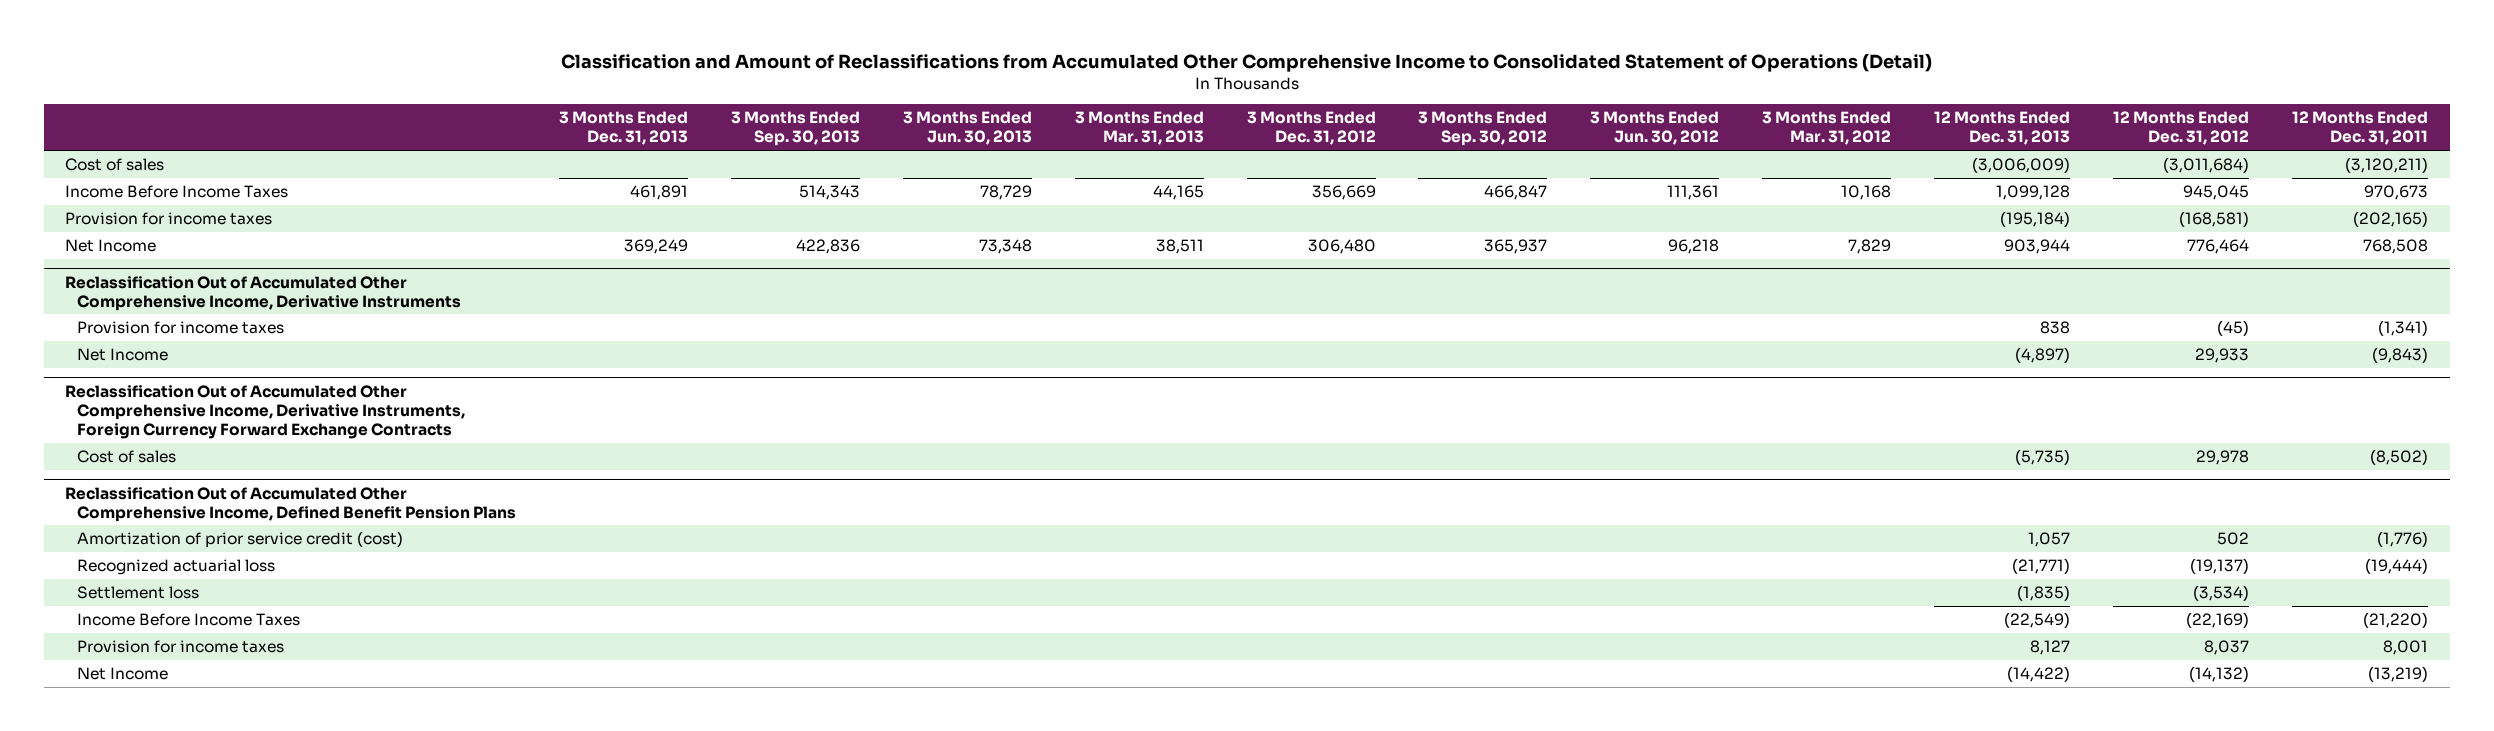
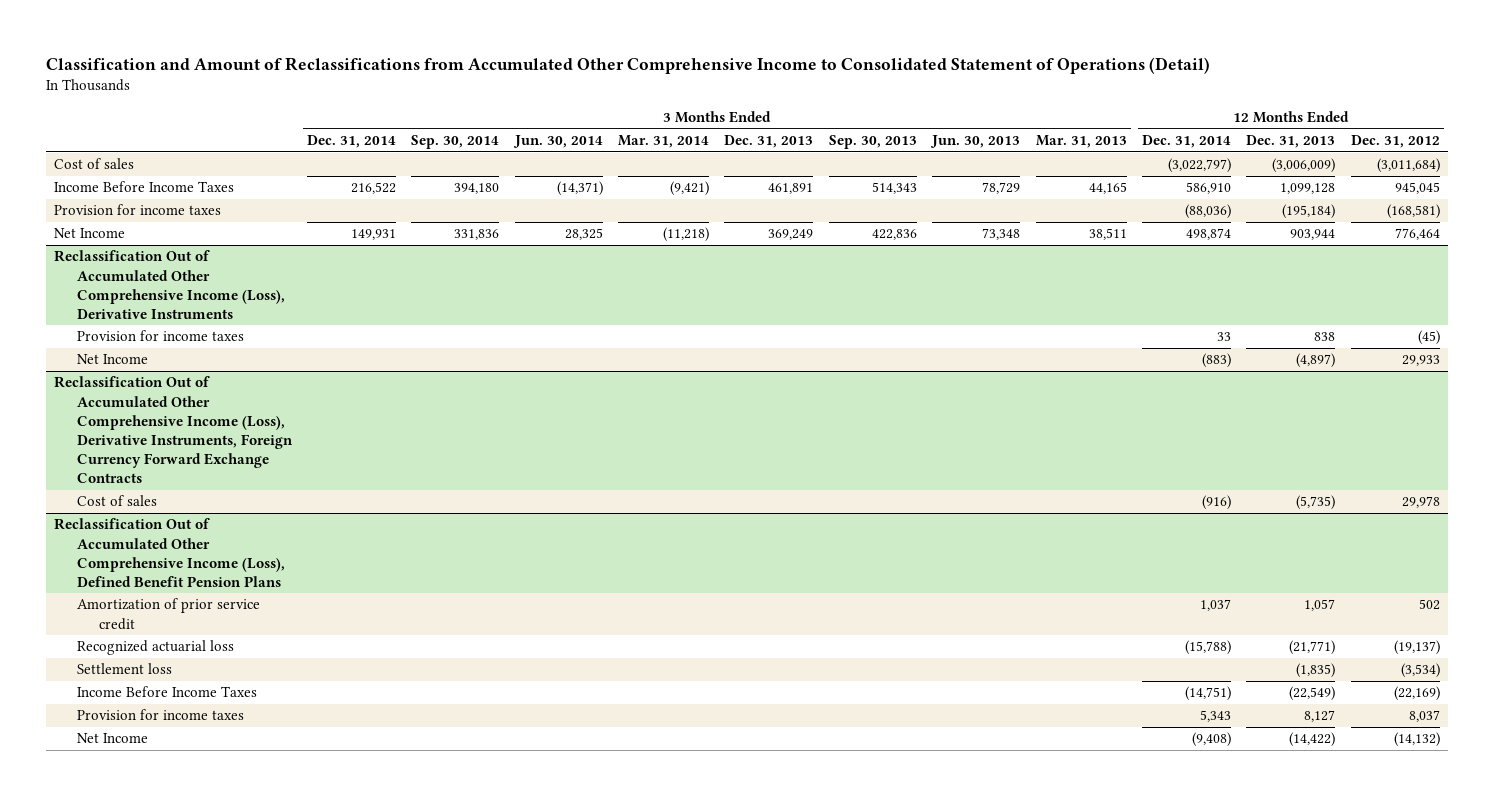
- | 3 Months Ended Dec. 31, 2013 | 3 Months Ended Sep. 30, 2013 | 3 Months Ended Jun. 30, 2013 | 3 Months Ended Mar. 31, 2013 | 3 Months Ended Dec. 31, 2012 | 3 Months Ended Sep. 30, 2012 | 3 Months Ended Jun. 30, 2012 | 3 Months Ended Mar. 31, 2012 | 12 Months Ended Dec. 31, 2013 | 12 Months Ended Dec. 31, 2012 | 12 Months Ended Dec. 31, 2011
+ | 3 Months Ended Dec. 31, 2014 | 3 Months Ended Sep. 30, 2014 | 3 Months Ended Jun. 30, 2014 | 3 Months Ended Mar. 31, 2014 | 3 Months Ended Dec. 31, 2013 | 3 Months Ended Sep. 30, 2013 | 3 Months Ended Jun. 30, 2013 | 3 Months Ended Mar. 31, 2013 | 12 Months Ended Dec. 31, 2014 | 12 Months Ended Dec. 31, 2013 | 12 Months Ended Dec. 31, 2012
- Reclassification Out of Accumulated Other Comprehensive Income, Derivative Instruments
+ Reclassification Out of Accumulated Other Comprehensive Income (Loss), Derivative Instruments
- Reclassification Out of Accumulated Other Comprehensive Income, Derivative Instruments, Foreign Currency Forward Exchange Contracts
+ Reclassification Out of Accumulated Other Comprehensive Income (Loss), Derivative Instruments, Foreign Currency Forward Exchange Contracts
- Reclassification Out of Accumulated Other Comprehensive Income, Defined Benefit Pension Plans
- Amortization of prior service credit (cost) | | | | | | | | | 1,057 | 502 | (1,776)
+ Reclassification Out of Accumulated Other Comprehensive Income (Loss), Defined Benefit Pension Plans
+ Amortization of prior service credit | | | | | | | | | 1,037 | 1,057 | 502

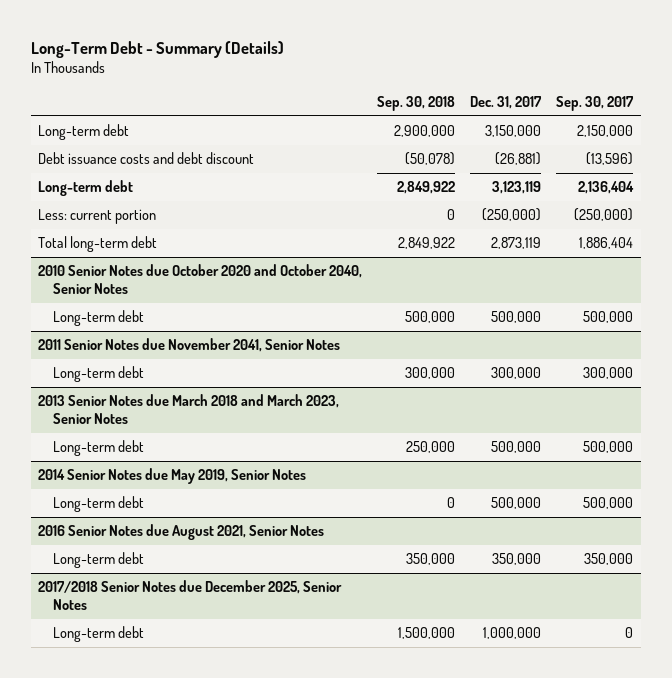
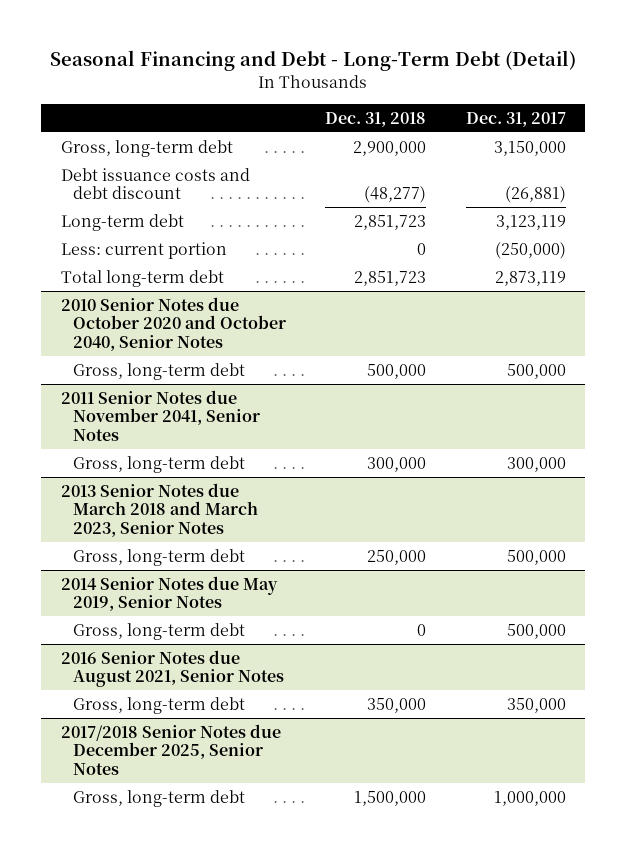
- Long-Term Debt - Summary (Details)
+ Seasonal Financing and Debt - Long-Term Debt (Detail)
- | Sep. 30, 2018 | Dec. 31, 2017 | Sep. 30, 2017
+ | Dec. 31, 2018 | Dec. 31, 2017
- Long-term debt | 2,900,000 | 3,150,000 | 2,150,000
+ Gross, long-term debt | 2,900,000 | 3,150,000
@ 2010 Senior Notes due October 2020 and October 2040, Senior Notes
- Long-term debt | 500,000 | 500,000 | 500,000
+ Gross, long-term debt | 500,000 | 500,000
@ 2011 Senior Notes due November 2041, Senior Notes
- Long-term debt | 300,000 | 300,000 | 300,000
+ Gross, long-term debt | 300,000 | 300,000
@ 2013 Senior Notes due March 2018 and March 2023, Senior Notes
- Long-term debt | 250,000 | 500,000 | 500,000
+ Gross, long-term debt | 250,000 | 500,000
@ 2014 Senior Notes due May 2019, Senior Notes
- Long-term debt | 0 | 500,000 | 500,000
+ Gross, long-term debt | 0 | 500,000
@ 2016 Senior Notes due August 2021, Senior Notes
- Long-term debt | 350,000 | 350,000 | 350,000
+ Gross, long-term debt | 350,000 | 350,000
@ 2017/2018 Senior Notes due December 2025, Senior Notes
- Long-term debt | 1,500,000 | 1,000,000 | 0
+ Gross, long-term debt | 1,500,000 | 1,000,000

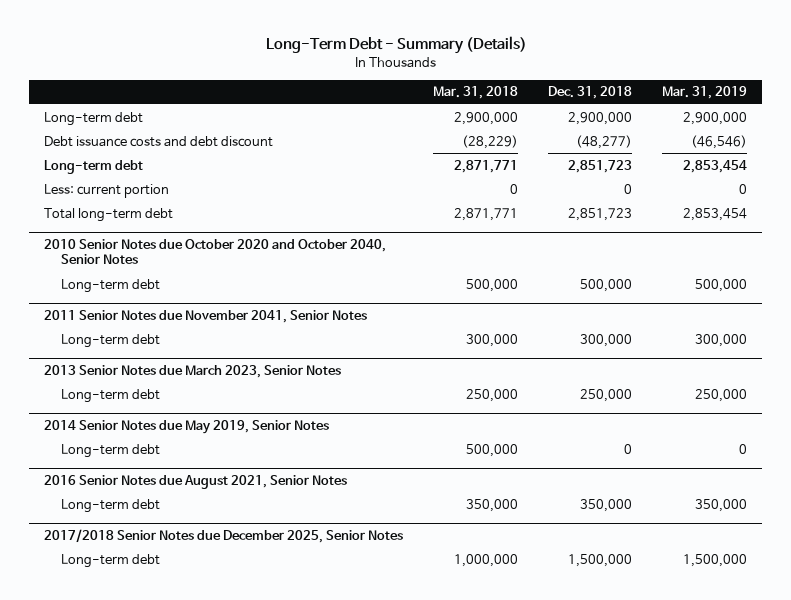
- Seasonal Financing and Debt - Long-Term Debt (Detail)
+ Long-Term Debt - Summary (Details)
- | Dec. 31, 2018 | Dec. 31, 2017
+ | Mar. 31, 2018 | Dec. 31, 2018 | Mar. 31, 2019
- Gross, long-term debt | 2,900,000 | 3,150,000
+ Long-term debt | 2,900,000 | 2,900,000 | 2,900,000
@ 2010 Senior Notes due October 2020 and October 2040, Senior Notes
- Gross, long-term debt | 500,000 | 500,000
+ Long-term debt | 500,000 | 500,000 | 500,000
@ 2011 Senior Notes due November 2041, Senior Notes
- Gross, long-term debt | 300,000 | 300,000
- 2013 Senior Notes due March 2018 and March 2023, Senior Notes
- Gross, long-term debt | 250,000 | 500,000
@ 2011 Senior Notes due November 2041, Senior Notes
+ Long-term debt | 300,000 | 300,000 | 300,000
+ 2013 Senior Notes due March 2023, Senior Notes
+ Long-term debt | 250,000 | 250,000 | 250,000
@ 2014 Senior Notes due May 2019, Senior Notes
- Gross, long-term debt | 0 | 500,000
+ Long-term debt | 500,000 | 0 | 0
@ 2016 Senior Notes due August 2021, Senior Notes
- Gross, long-term debt | 350,000 | 350,000
+ Long-term debt | 350,000 | 350,000 | 350,000
@ 2017/2018 Senior Notes due December 2025, Senior Notes
- Gross, long-term debt | 1,500,000 | 1,000,000
+ Long-term debt | 1,000,000 | 1,500,000 | 1,500,000

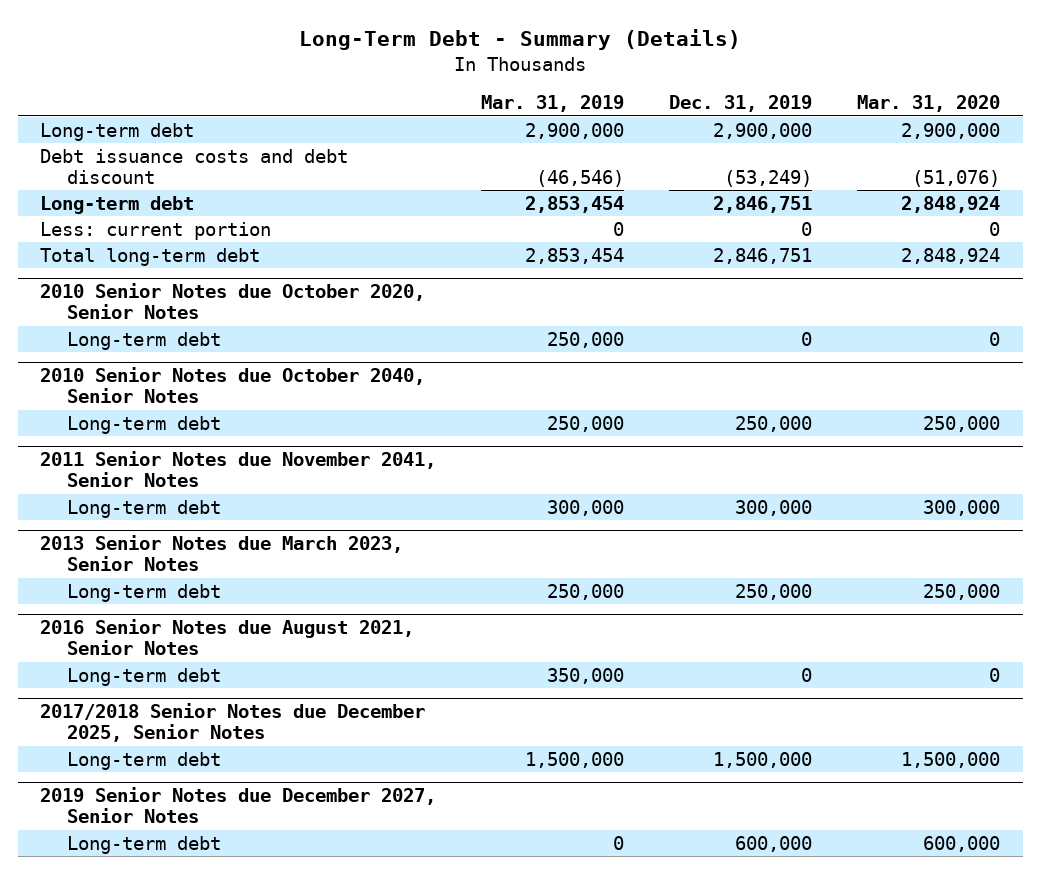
- | Mar. 31, 2018 | Dec. 31, 2018 | Mar. 31, 2019
+ | Mar. 31, 2019 | Dec. 31, 2019 | Mar. 31, 2020
- 2010 Senior Notes due October 2020 and October 2040, Senior Notes
- Long-term debt | 500,000 | 500,000 | 500,000
+ 2010 Senior Notes due October 2020, Senior Notes
+ Long-term debt | 250,000 | 0 | 0
+ 2010 Senior Notes due October 2040, Senior Notes
+ Long-term debt | 250,000 | 250,000 | 250,000
- 2014 Senior Notes due May 2019, Senior Notes
- Long-term debt | 500,000 | 0 | 0
+ 2019 Senior Notes due December 2027, Senior Notes
+ Long-term debt | 0 | 600,000 | 600,000

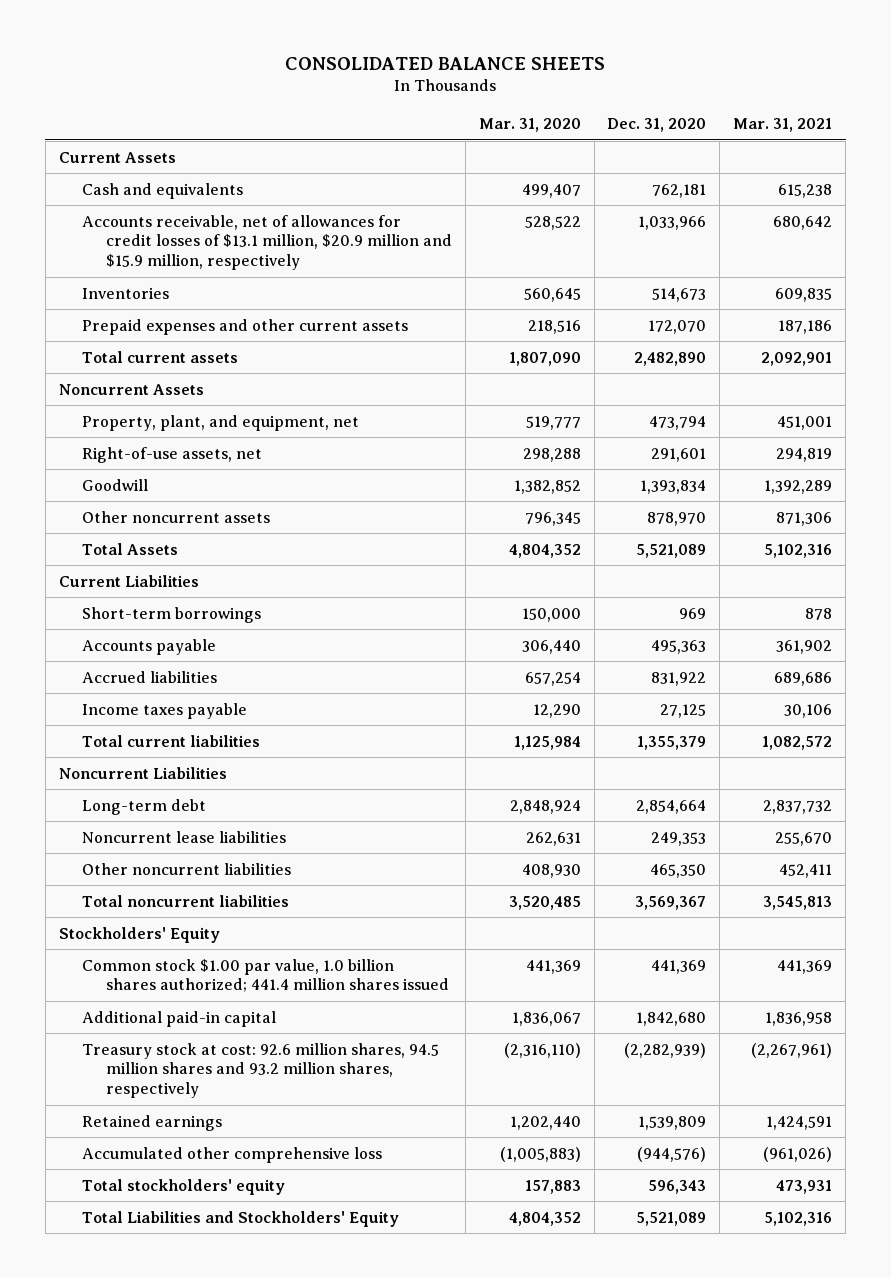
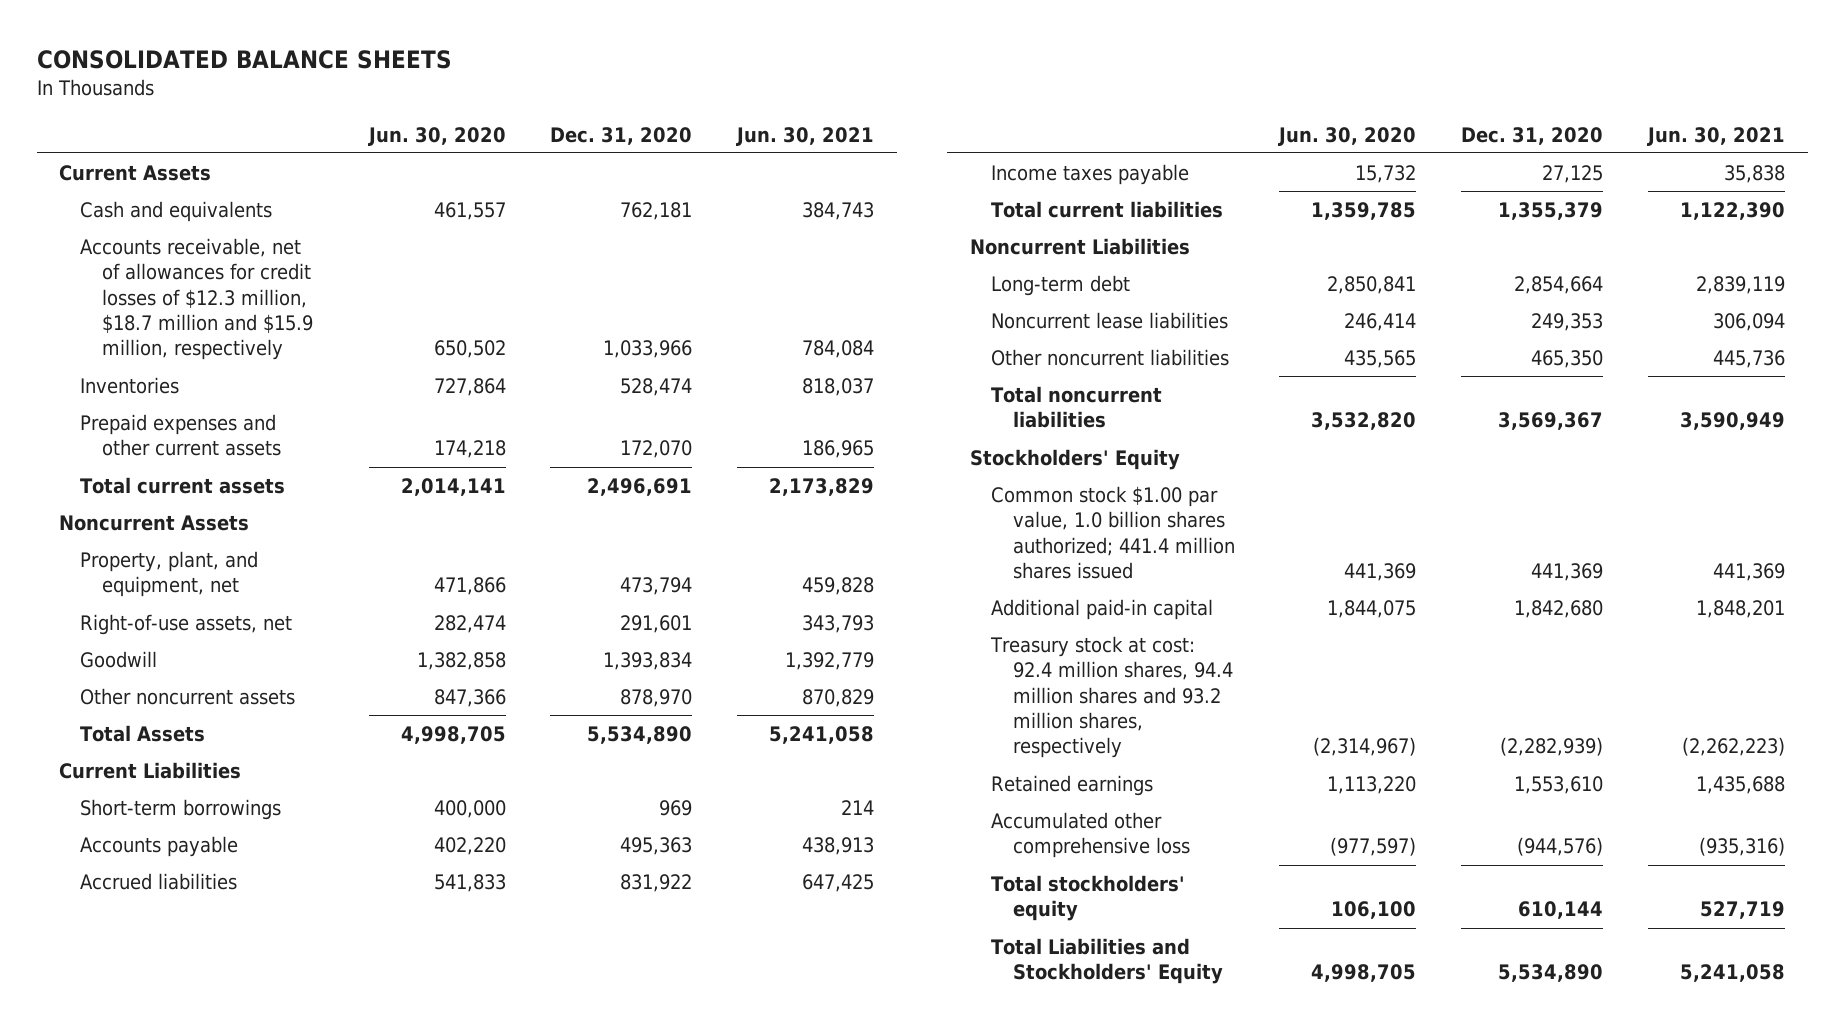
- | Mar. 31, 2020 | Dec. 31, 2020 | Mar. 31, 2021
+ | Jun. 30, 2020 | Dec. 31, 2020 | Jun. 30, 2021
- Accounts receivable, net of allowances for credit losses of $13.1 million, $20.9 million and $15.9 million, respectively | 528,522 | 1,033,966 | 680,642
- Inventories | 560,645 | 514,673 | 609,835
+ Accounts receivable, net of allowances for credit losses of $12.3 million, $18.7 million and $15.9 million, respectively | 650,502 | 1,033,966 | 784,084
+ Inventories | 727,864 | 528,474 | 818,037
- Total current assets | 1,807,090 | 2,482,890 | 2,092,901
+ Total current assets | 2,014,141 | 2,496,691 | 2,173,829
- Total Assets | 4,804,352 | 5,521,089 | 5,102,316
+ Total Assets | 4,998,705 | 5,534,890 | 5,241,058
- Treasury stock at cost: 92.6 million shares, 94.5 million shares and 93.2 million shares, respectively | (2,316,110) | (2,282,939) | (2,267,961)
- Retained earnings | 1,202,440 | 1,539,809 | 1,424,591
+ Treasury stock at cost: 92.4 million shares, 94.4 million shares and 93.2 million shares, respectively | (2,314,967) | (2,282,939) | (2,262,223)
+ Retained earnings | 1,113,220 | 1,553,610 | 1,435,688
- Total stockholders' equity | 157,883 | 596,343 | 473,931
- Total Liabilities and Stockholders' Equity | 4,804,352 | 5,521,089 | 5,102,316
+ Total stockholders' equity | 106,100 | 610,144 | 527,719
+ Total Liabilities and Stockholders' Equity | 4,998,705 | 5,534,890 | 5,241,058

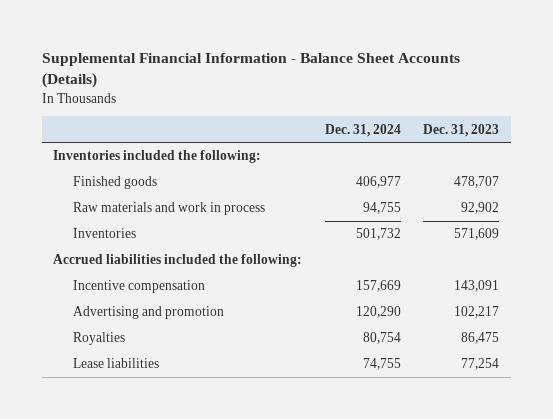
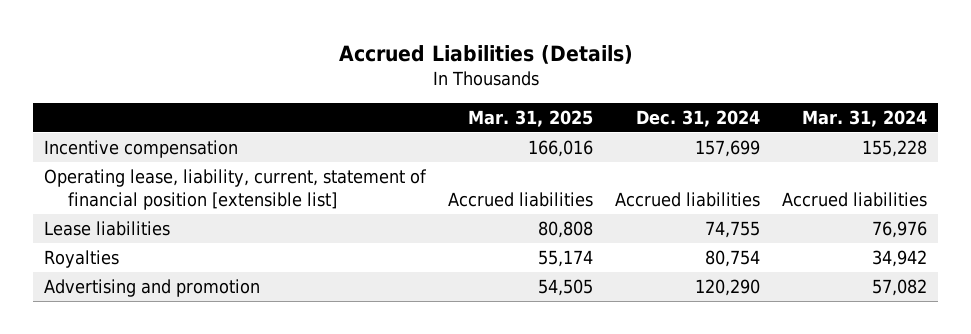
- Supplemental Financial Information - Balance Sheet Accounts (Details)
+ Accrued Liabilities (Details)
- | Dec. 31, 2024 | Dec. 31, 2023
+ | Mar. 31, 2025 | Dec. 31, 2024 | Mar. 31, 2024
- Inventories included the following:
- Finished goods | 406,977 | 478,707
- Raw materials and work in process | 94,755 | 92,902
- Inventories | 501,732 | 571,609
- Accrued liabilities included the following:
- Incentive compensation | 157,669 | 143,091
+ Incentive compensation | 166,016 | 157,699 | 155,228
+ Operating lease, liability, current, statement of financial position [extensible list] | Accrued liabilities | Accrued liabilities | Accrued liabilities
moved down: Royalties | 55,174 | 80,754 | 34,942
moved down: Advertising and promotion | 54,505 | 120,290 | 57,082

